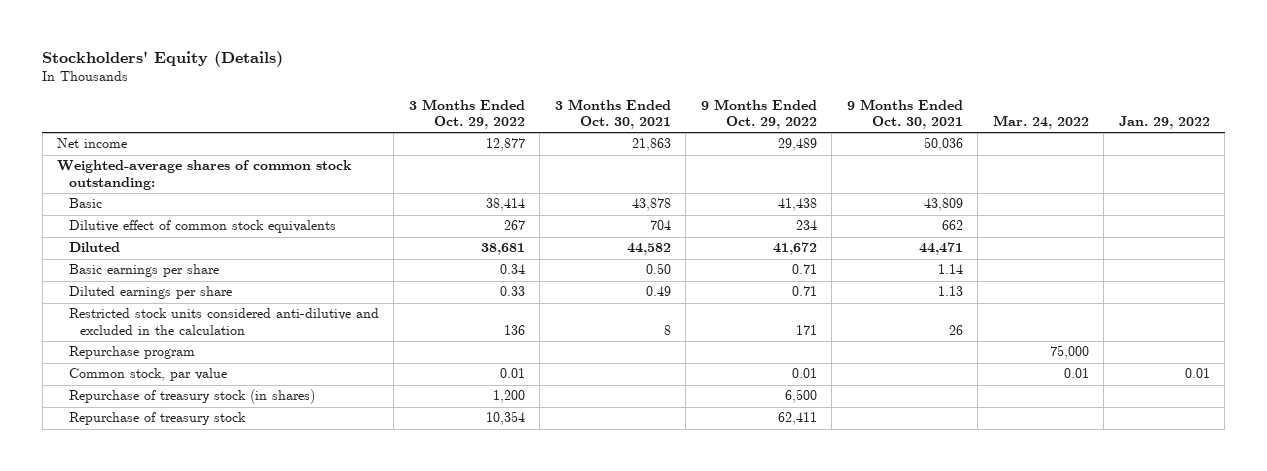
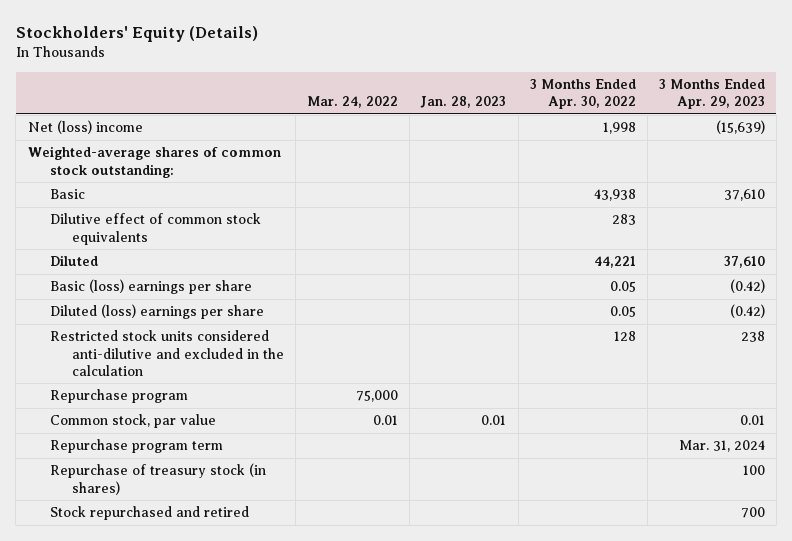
- | 3 Months Ended Oct. 29, 2022 | 3 Months Ended Oct. 30, 2021 | 9 Months Ended Oct. 29, 2022 | 9 Months Ended Oct. 30, 2021 | Mar. 24, 2022 | Jan. 29, 2022
+ | Mar. 24, 2022 | Jan. 28, 2023 | 3 Months Ended Apr. 30, 2022 | 3 Months Ended Apr. 29, 2023
- Net income | 12,877 | 21,863 | 29,489 | 50,036 | |
+ Net (loss) income | | | 1,998 | (15,639)
- Basic earnings per share | 0.34 | 0.50 | 0.71 | 1.14 | |
- Diluted earnings per share | 0.33 | 0.49 | 0.71 | 1.13 | |
+ Basic (loss) earnings per share | | | 0.05 | (0.42)
+ Diluted (loss) earnings per share | | | 0.05 | (0.42)
+ Repurchase program term | | | | Mar. 31, 2024
- Repurchase of treasury stock | 10,354 | | 62,411 | | |
+ Stock repurchased and retired | | | | 700

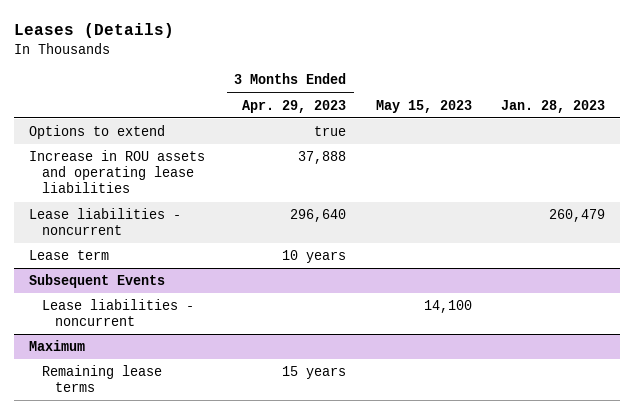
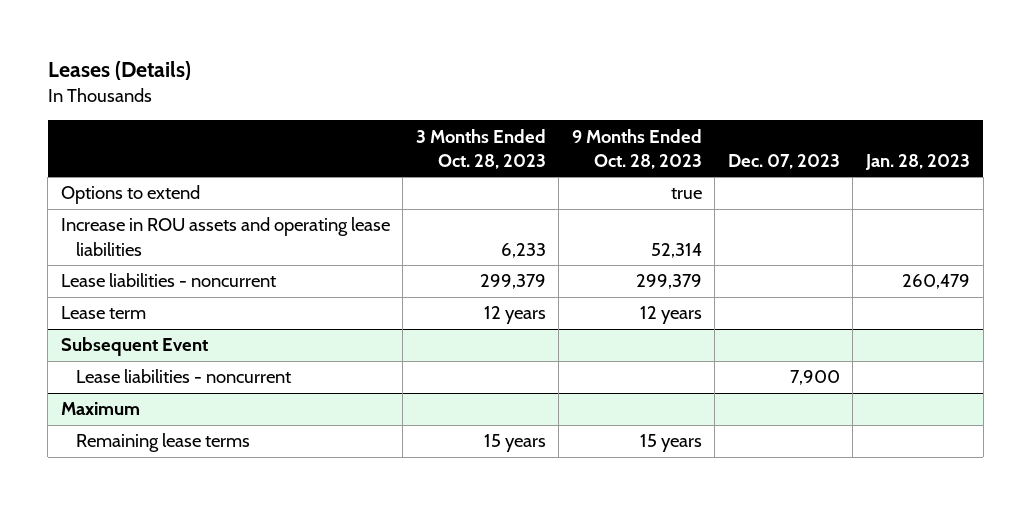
- | 3 Months Ended Apr. 29, 2023 | May 15, 2023 | Jan. 28, 2023
+ | 3 Months Ended Oct. 28, 2023 | 9 Months Ended Oct. 28, 2023 | Dec. 07, 2023 | Jan. 28, 2023
- Subsequent Events
+ Subsequent Event

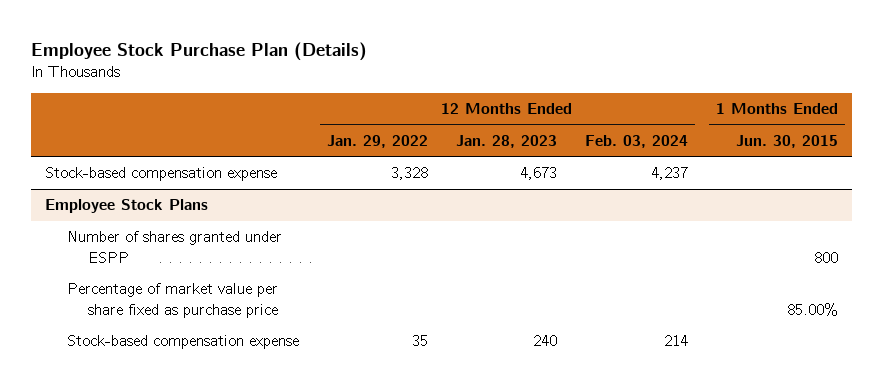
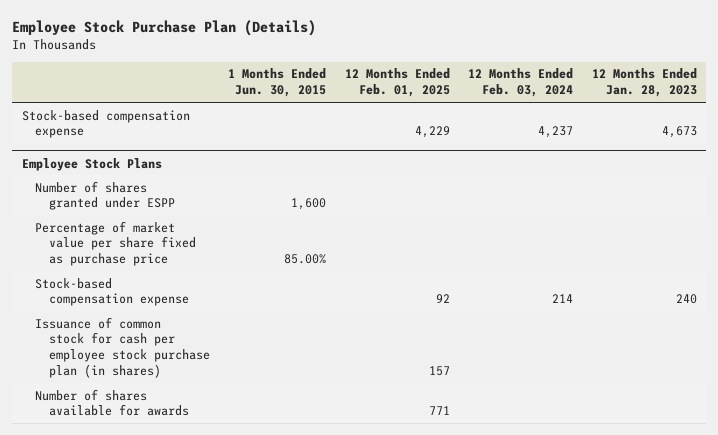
- | 12 Months Ended Jan. 29, 2022 | 12 Months Ended Jan. 28, 2023 | 12 Months Ended Feb. 03, 2024 | 1 Months Ended Jun. 30, 2015
+ | 1 Months Ended Jun. 30, 2015 | 12 Months Ended Feb. 01, 2025 | 12 Months Ended Feb. 03, 2024 | 12 Months Ended Jan. 28, 2023
@ Employee Stock Plans
- Number of shares granted under ESPP | | | | 800
+ Number of shares granted under ESPP | 1,600 | | |
+ Issuance of common stock for cash per employee stock purchase plan (in shares) | | 157 | |
+ Number of shares available for awards | | 771 | |

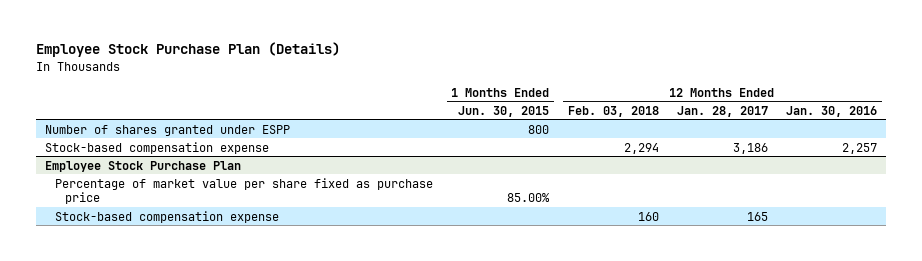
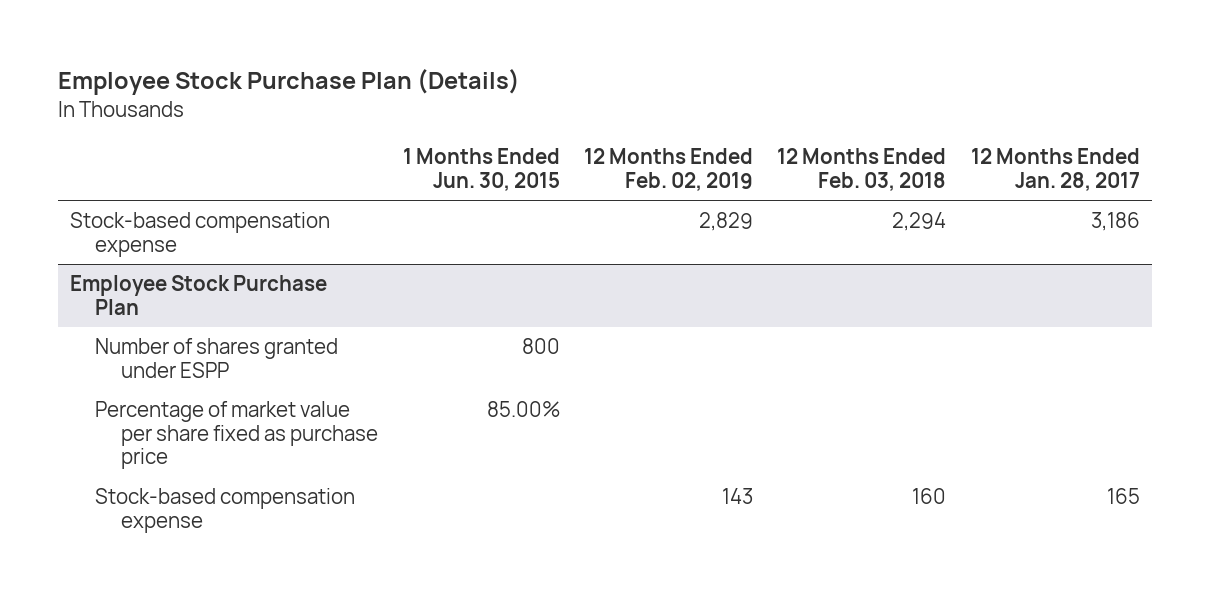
- | 1 Months Ended Jun. 30, 2015 | 12 Months Ended Feb. 03, 2018 | 12 Months Ended Jan. 28, 2017 | 12 Months Ended Jan. 30, 2016
+ | 1 Months Ended Jun. 30, 2015 | 12 Months Ended Feb. 02, 2019 | 12 Months Ended Feb. 03, 2018 | 12 Months Ended Jan. 28, 2017
- Number of shares granted under ESPP | 800 | | |
@ Employee Stock Purchase Plan
+ Number of shares granted under ESPP | 800 | | |

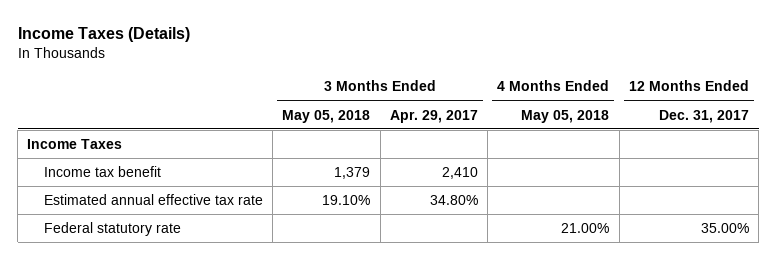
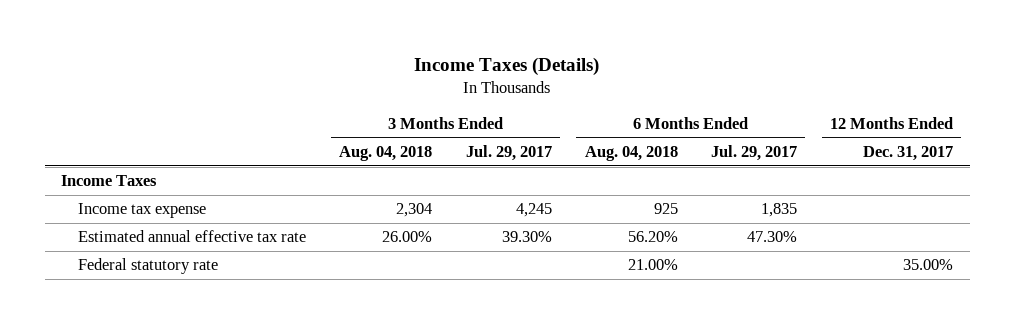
- | 3 Months Ended May 05, 2018 | 3 Months Ended Apr. 29, 2017 | 4 Months Ended May 05, 2018 | 12 Months Ended Dec. 31, 2017
+ | 3 Months Ended Aug. 04, 2018 | 3 Months Ended Jul. 29, 2017 | 6 Months Ended Aug. 04, 2018 | 6 Months Ended Jul. 29, 2017 | 12 Months Ended Dec. 31, 2017
- Income tax benefit | 1,379 | 2,410 | |
+ Income tax expense | 2,304 | 4,245 | 925 | 1,835 |

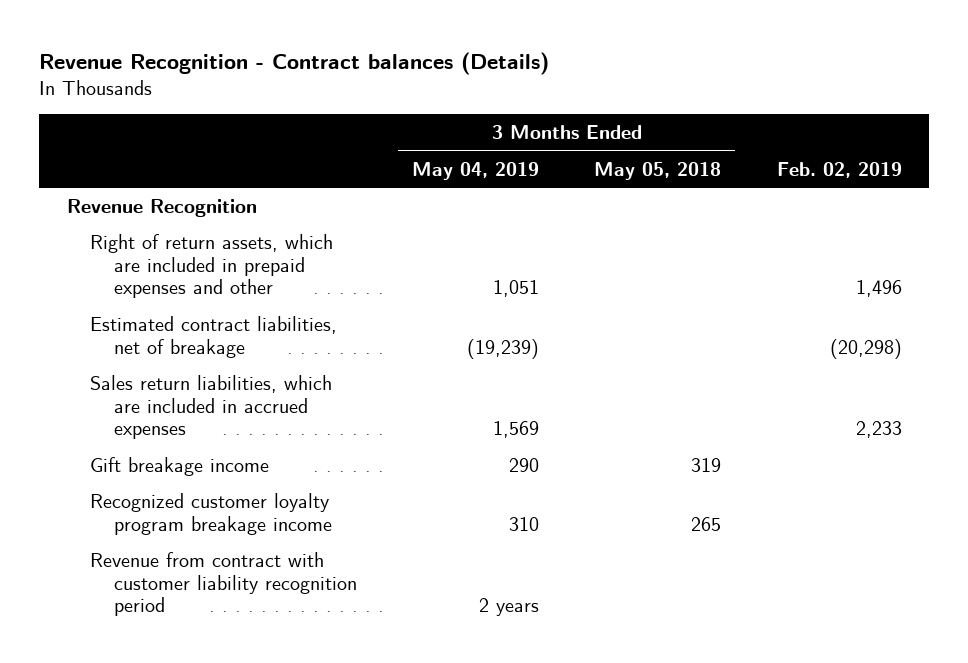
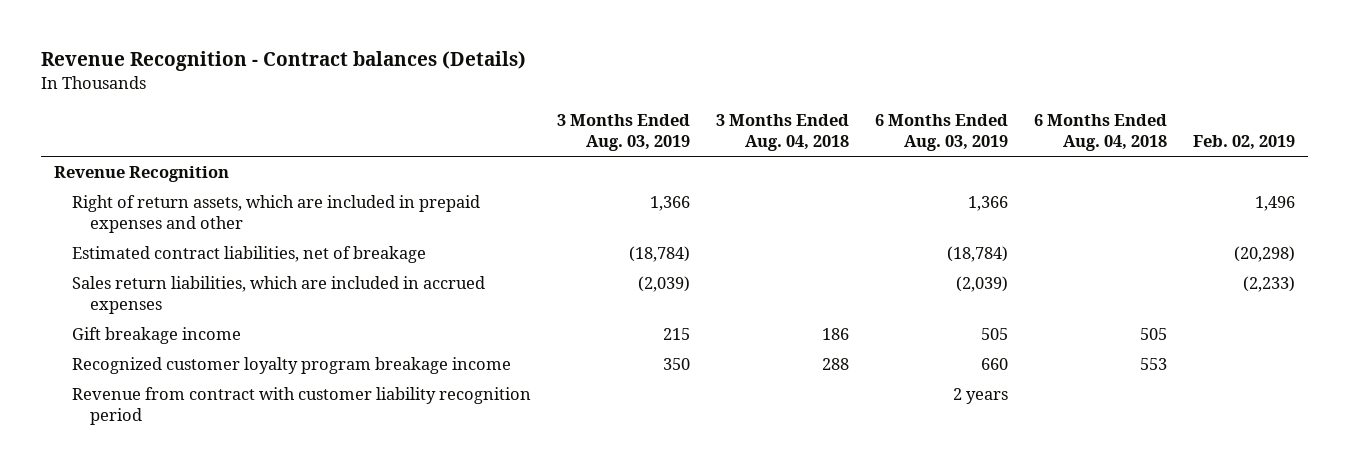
- | 3 Months Ended May 04, 2019 | 3 Months Ended May 05, 2018 | Feb. 02, 2019
+ | 3 Months Ended Aug. 03, 2019 | 3 Months Ended Aug. 04, 2018 | 6 Months Ended Aug. 03, 2019 | 6 Months Ended Aug. 04, 2018 | Feb. 02, 2019
- Sales return liabilities, which are included in accrued expenses | 1,569 | | 2,233
+ Sales return liabilities, which are included in accrued expenses | (2,039) | | (2,039) | | (2,233)

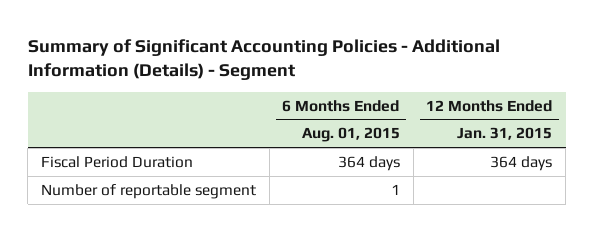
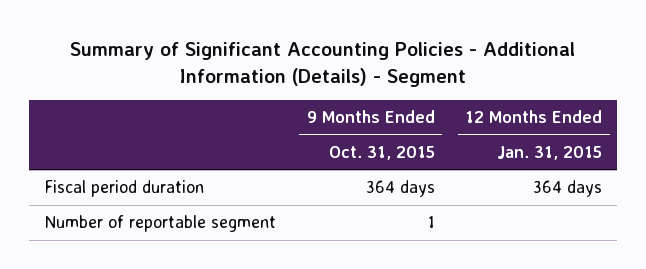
- | 6 Months Ended Aug. 01, 2015 | 12 Months Ended Jan. 31, 2015
+ | 9 Months Ended Oct. 31, 2015 | 12 Months Ended Jan. 31, 2015
- Fiscal Period Duration | 364 days | 364 days
+ Fiscal period duration | 364 days | 364 days

